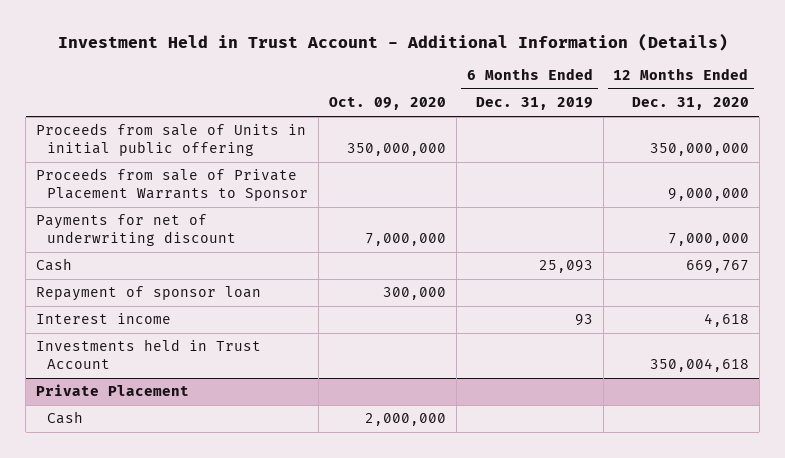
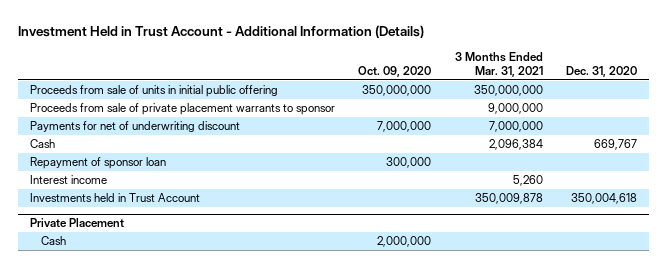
- | Oct. 09, 2020 | 6 Months Ended Dec. 31, 2019 | 12 Months Ended Dec. 31, 2020
+ | Oct. 09, 2020 | 3 Months Ended Mar. 31, 2021 | Dec. 31, 2020
- Proceeds from sale of Units in initial public offering | 350,000,000 | | 350,000,000
- Proceeds from sale of Private Placement Warrants to Sponsor | | | 9,000,000
+ Proceeds from sale of units in initial public offering | 350,000,000 | 350,000,000 |
+ Proceeds from sale of private placement warrants to sponsor | | 9,000,000 |

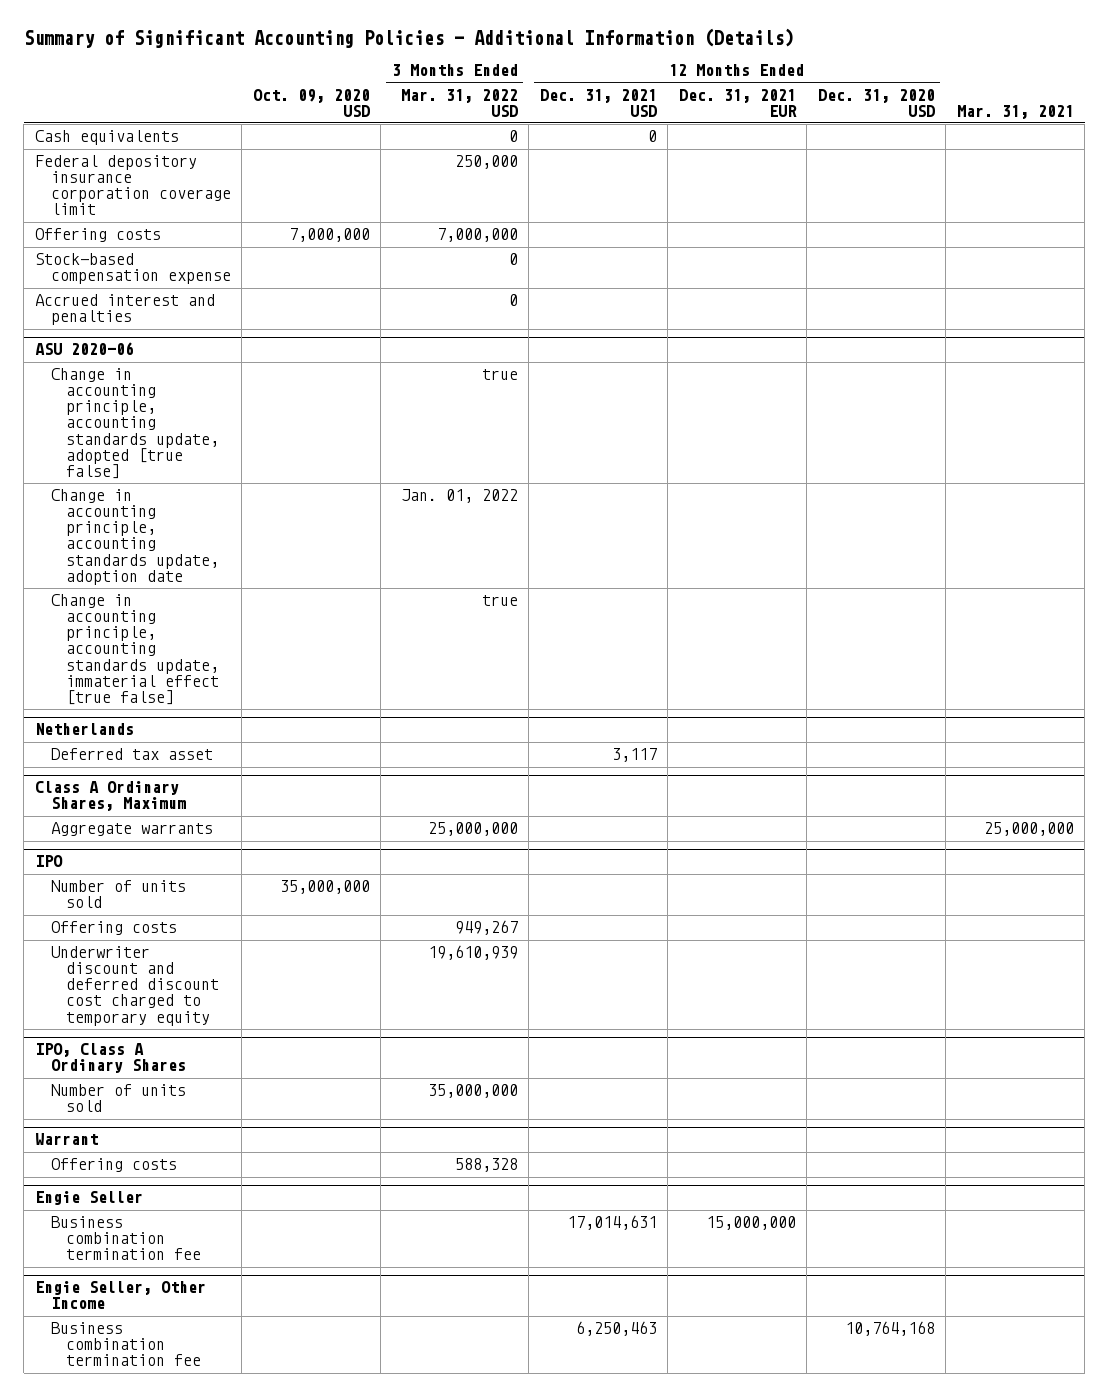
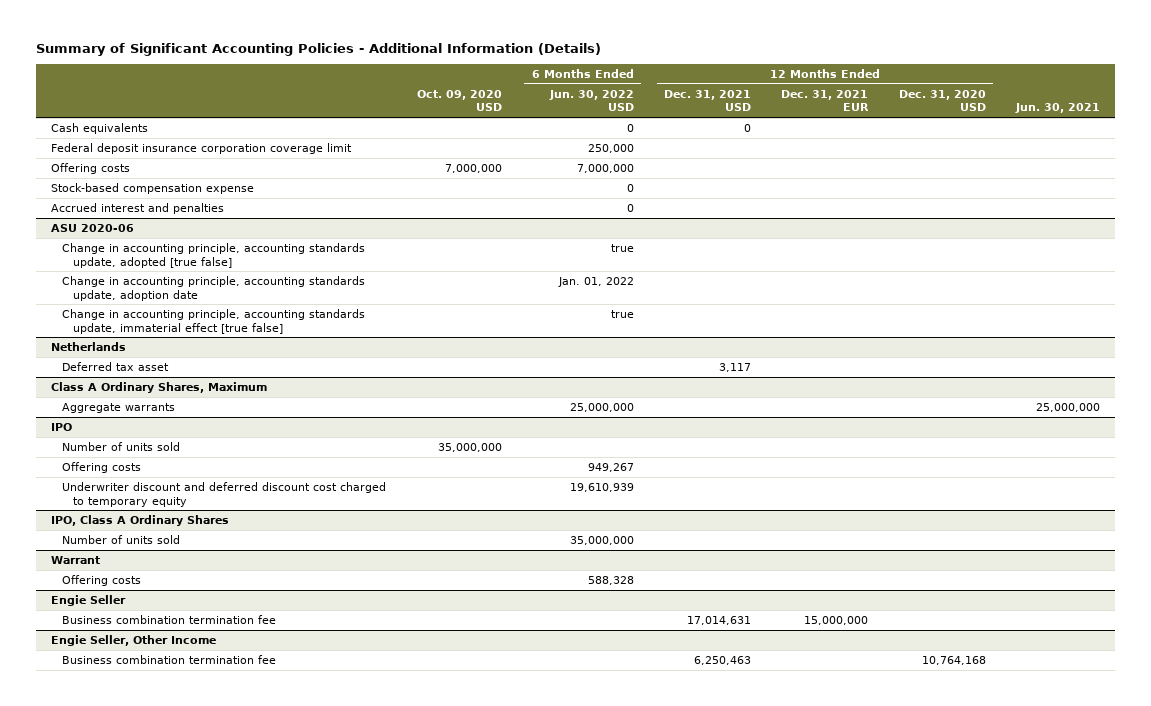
- | Oct. 09, 2020 USD | 3 Months Ended Mar. 31, 2022 USD | 12 Months Ended Dec. 31, 2021 USD | 12 Months Ended Dec. 31, 2021 EUR | 12 Months Ended Dec. 31, 2020 USD | Mar. 31, 2021
+ | Oct. 09, 2020 USD | 6 Months Ended Jun. 30, 2022 USD | 12 Months Ended Dec. 31, 2021 USD | 12 Months Ended Dec. 31, 2021 EUR | 12 Months Ended Dec. 31, 2020 USD | Jun. 30, 2021
- Federal depository insurance corporation coverage limit | | 250,000 | | | |
+ Federal deposit insurance corporation coverage limit | | 250,000 | | | |

